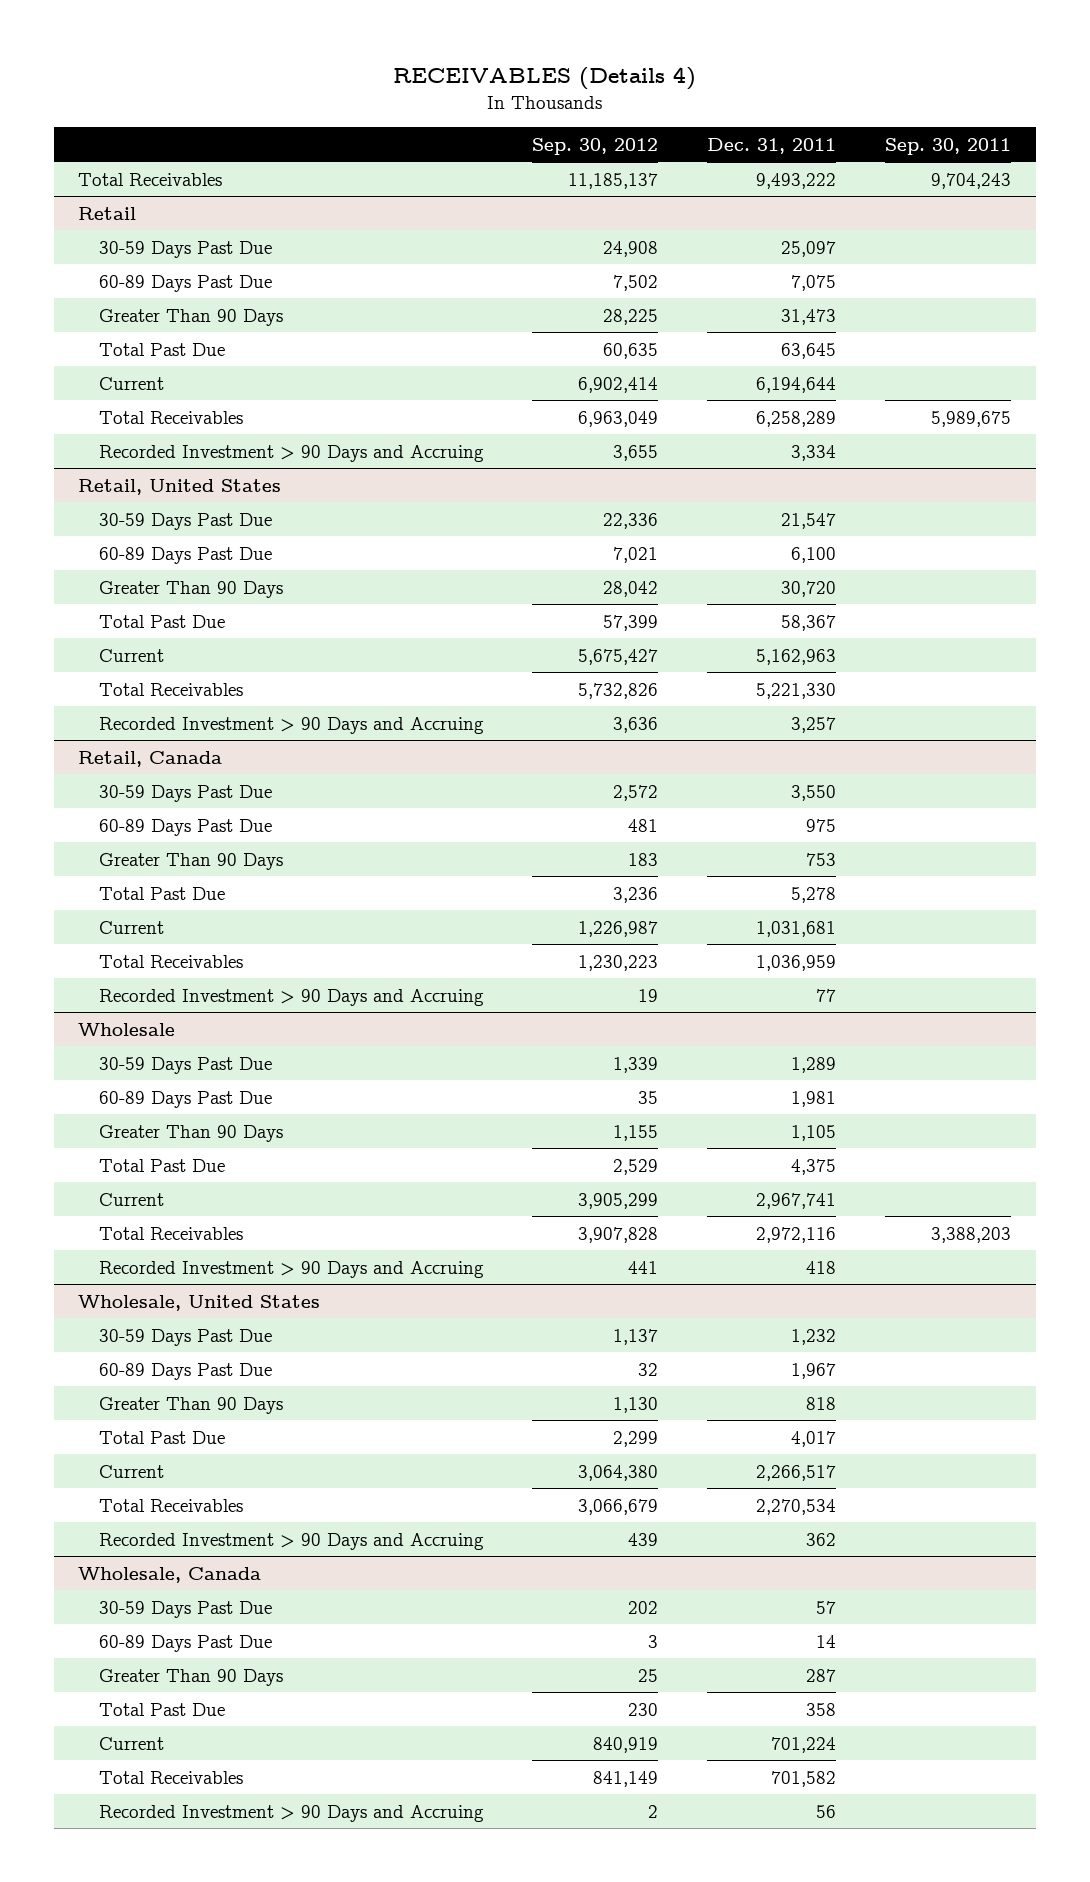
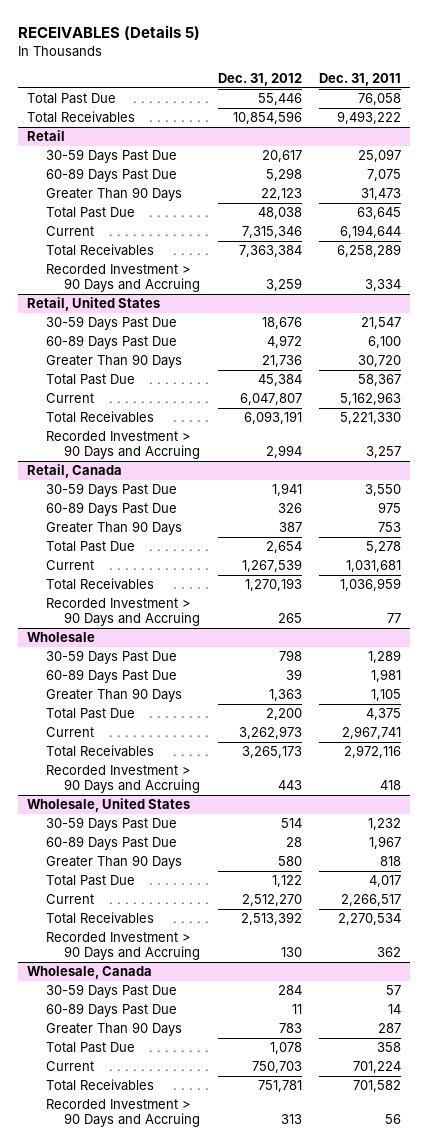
- RECEIVABLES (Details 4)
+ RECEIVABLES (Details 5)
- | Sep. 30, 2012 | Dec. 31, 2011 | Sep. 30, 2011
+ | Dec. 31, 2012 | Dec. 31, 2011
+ Total Past Due | 55,446 | 76,058

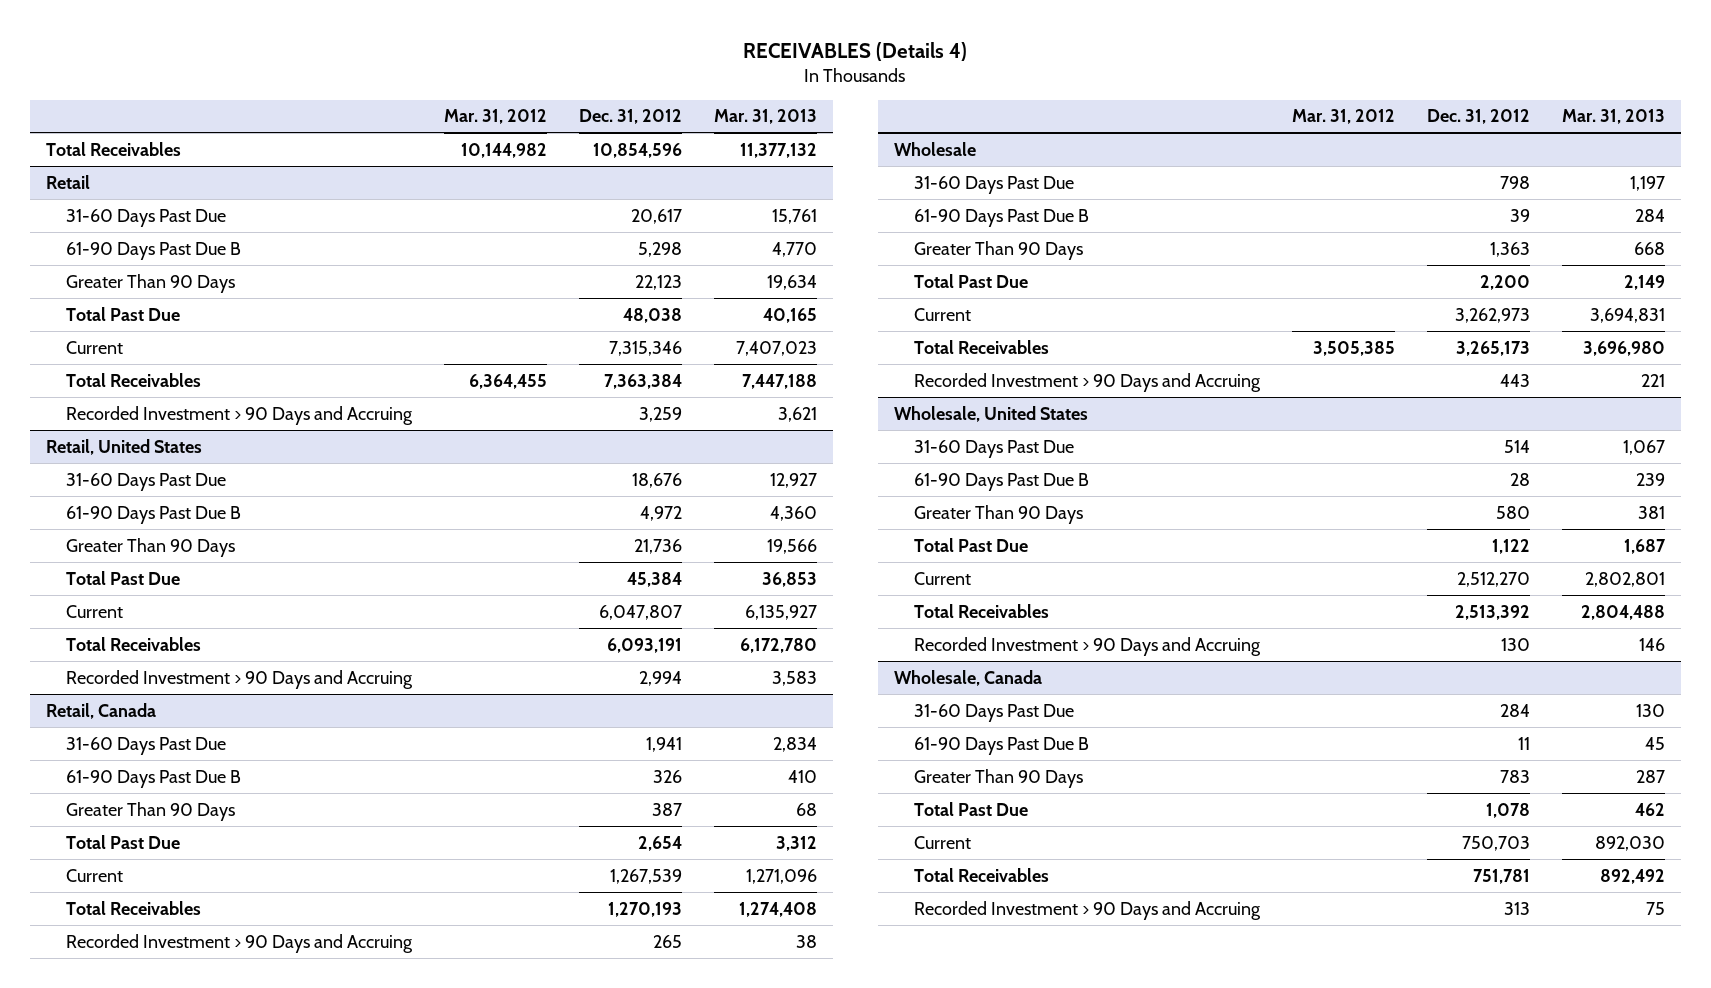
- RECEIVABLES (Details 5)
+ RECEIVABLES (Details 4)
- | Dec. 31, 2012 | Dec. 31, 2011
+ | Mar. 31, 2012 | Dec. 31, 2012 | Mar. 31, 2013
- Total Past Due | 55,446 | 76,058
@ Retail
- 30-59 Days Past Due | 20,617 | 25,097
- 60-89 Days Past Due | 5,298 | 7,075
+ 31-60 Days Past Due | | 20,617 | 15,761
+ 61-90 Days Past Due B | | 5,298 | 4,770
@ Retail, United States
- 30-59 Days Past Due | 18,676 | 21,547
- 60-89 Days Past Due | 4,972 | 6,100
+ 31-60 Days Past Due | | 18,676 | 12,927
+ 61-90 Days Past Due B | | 4,972 | 4,360
@ Retail, Canada
- 30-59 Days Past Due | 1,941 | 3,550
- 60-89 Days Past Due | 326 | 975
+ 31-60 Days Past Due | | 1,941 | 2,834
+ 61-90 Days Past Due B | | 326 | 410
@ Wholesale
- 30-59 Days Past Due | 798 | 1,289
- 60-89 Days Past Due | 39 | 1,981
+ 31-60 Days Past Due | | 798 | 1,197
+ 61-90 Days Past Due B | | 39 | 284
@ Wholesale, United States
- 30-59 Days Past Due | 514 | 1,232
- 60-89 Days Past Due | 28 | 1,967
+ 31-60 Days Past Due | | 514 | 1,067
+ 61-90 Days Past Due B | | 28 | 239
@ Wholesale, Canada
- 30-59 Days Past Due | 284 | 57
- 60-89 Days Past Due | 11 | 14
+ 31-60 Days Past Due | | 284 | 130
+ 61-90 Days Past Due B | | 11 | 45

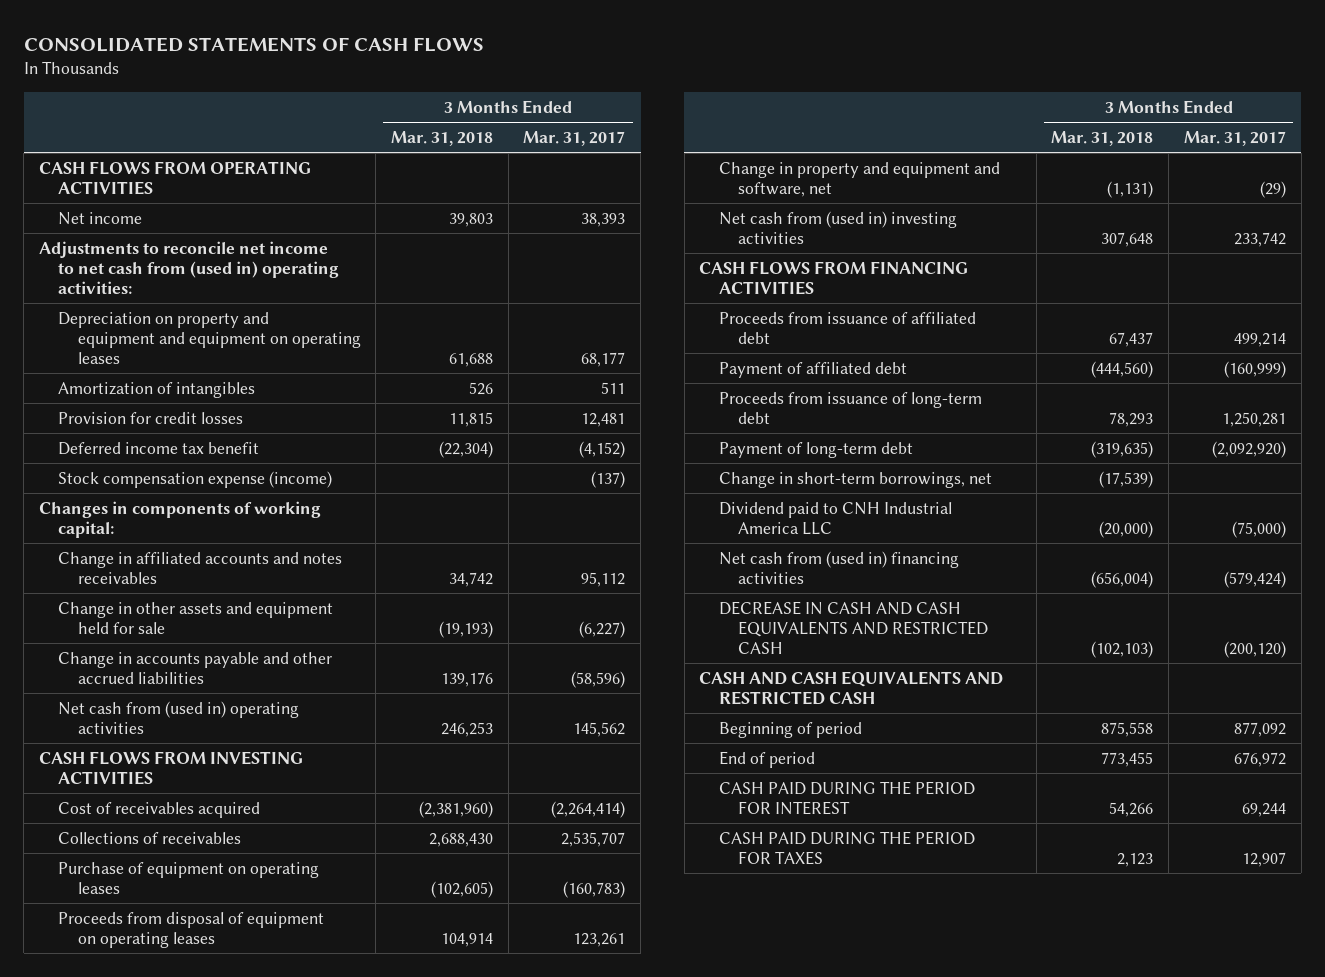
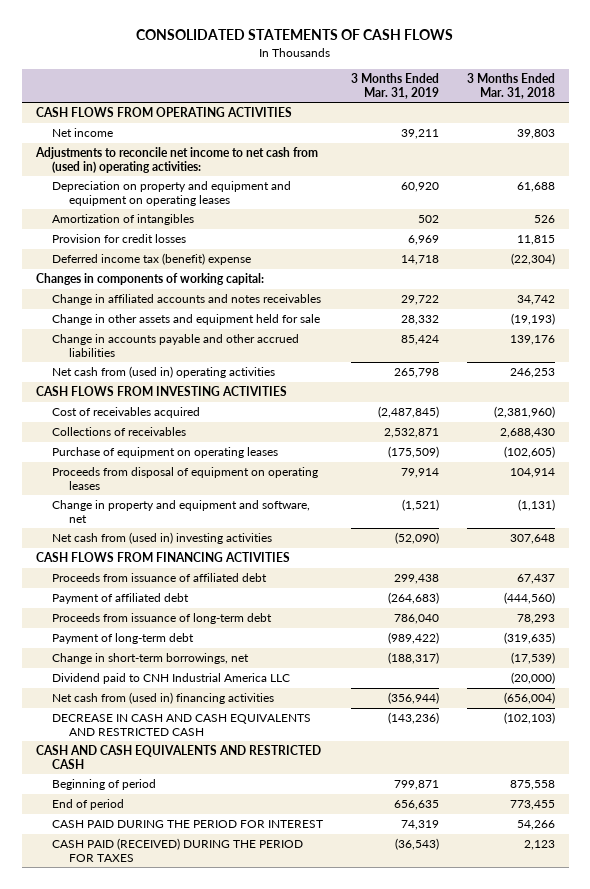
- | 3 Months Ended Mar. 31, 2018 | 3 Months Ended Mar. 31, 2017
+ | 3 Months Ended Mar. 31, 2019 | 3 Months Ended Mar. 31, 2018
- Deferred income tax benefit | (22,304) | (4,152)
- Stock compensation expense (income) | | (137)
+ Deferred income tax (benefit) expense | 14,718 | (22,304)
- CASH PAID DURING THE PERIOD FOR TAXES | 2,123 | 12,907
+ CASH PAID (RECEIVED) DURING THE PERIOD FOR TAXES | (36,543) | 2,123

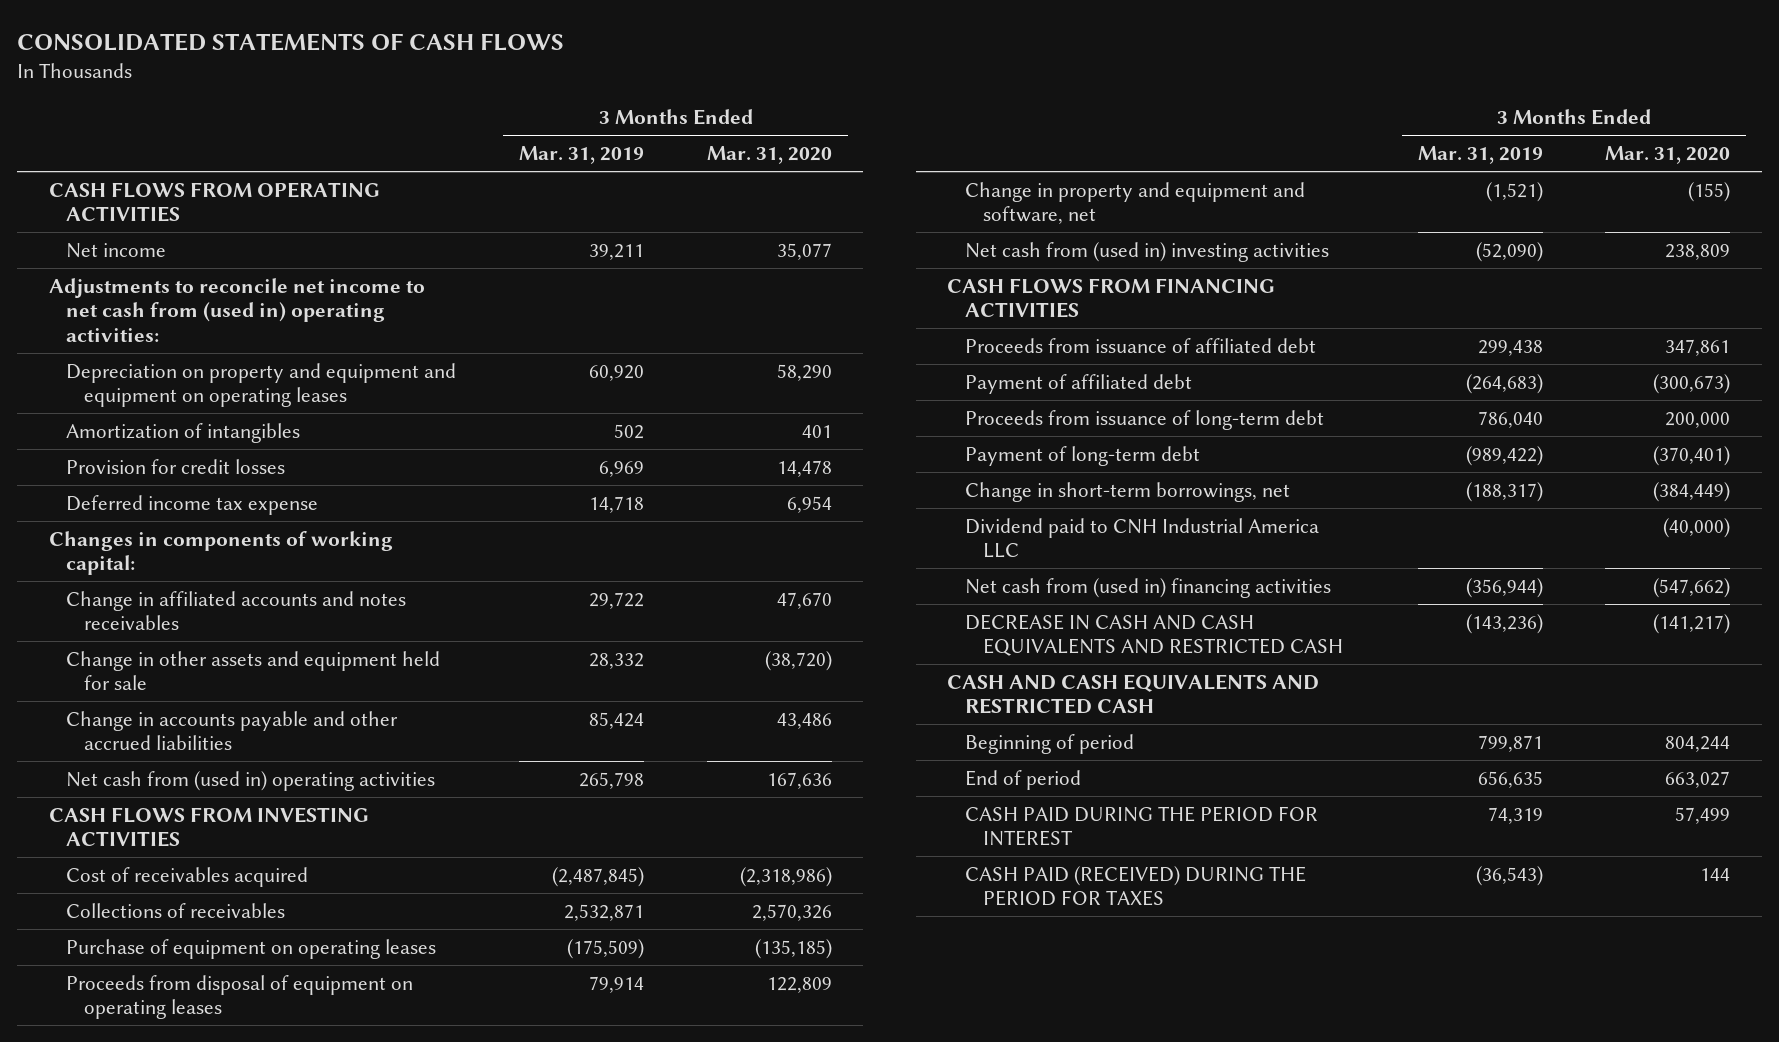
- | 3 Months Ended Mar. 31, 2019 | 3 Months Ended Mar. 31, 2018
+ | 3 Months Ended Mar. 31, 2019 | 3 Months Ended Mar. 31, 2020
- Deferred income tax (benefit) expense | 14,718 | (22,304)
+ Deferred income tax expense | 14,718 | 6,954

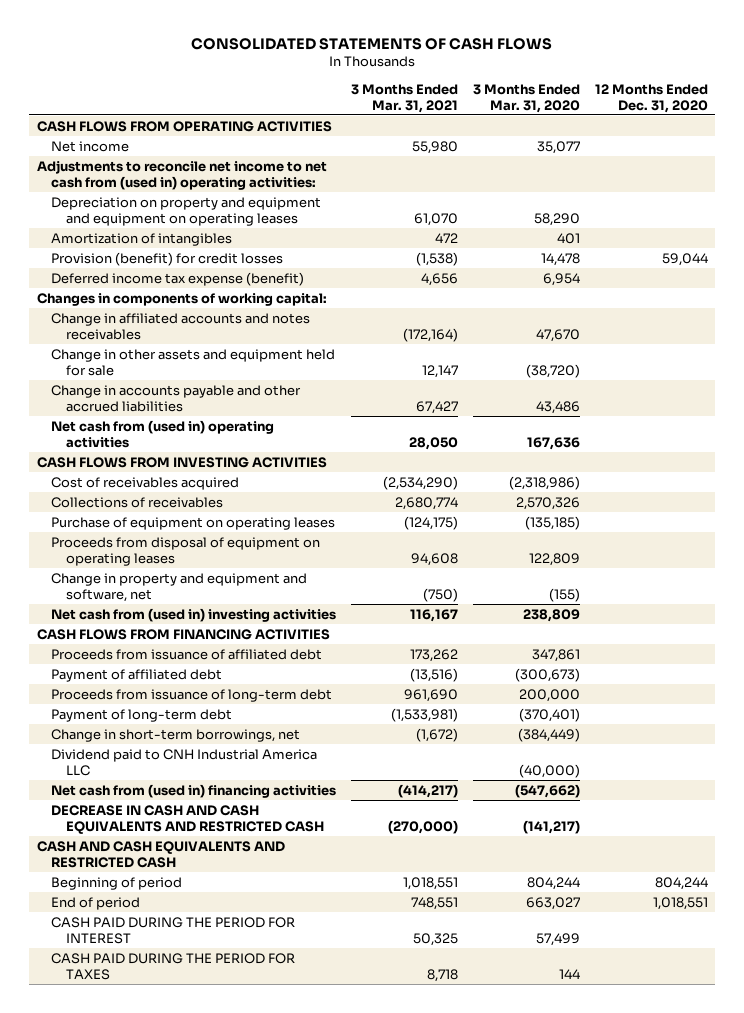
- | 3 Months Ended Mar. 31, 2019 | 3 Months Ended Mar. 31, 2020
+ | 3 Months Ended Mar. 31, 2021 | 3 Months Ended Mar. 31, 2020 | 12 Months Ended Dec. 31, 2020
- Provision for credit losses | 6,969 | 14,478
- Deferred income tax expense | 14,718 | 6,954
+ Provision (benefit) for credit losses | (1,538) | 14,478 | 59,044
+ Deferred income tax expense (benefit) | 4,656 | 6,954 |
- CASH PAID (RECEIVED) DURING THE PERIOD FOR TAXES | (36,543) | 144
+ CASH PAID DURING THE PERIOD FOR TAXES | 8,718 | 144 |

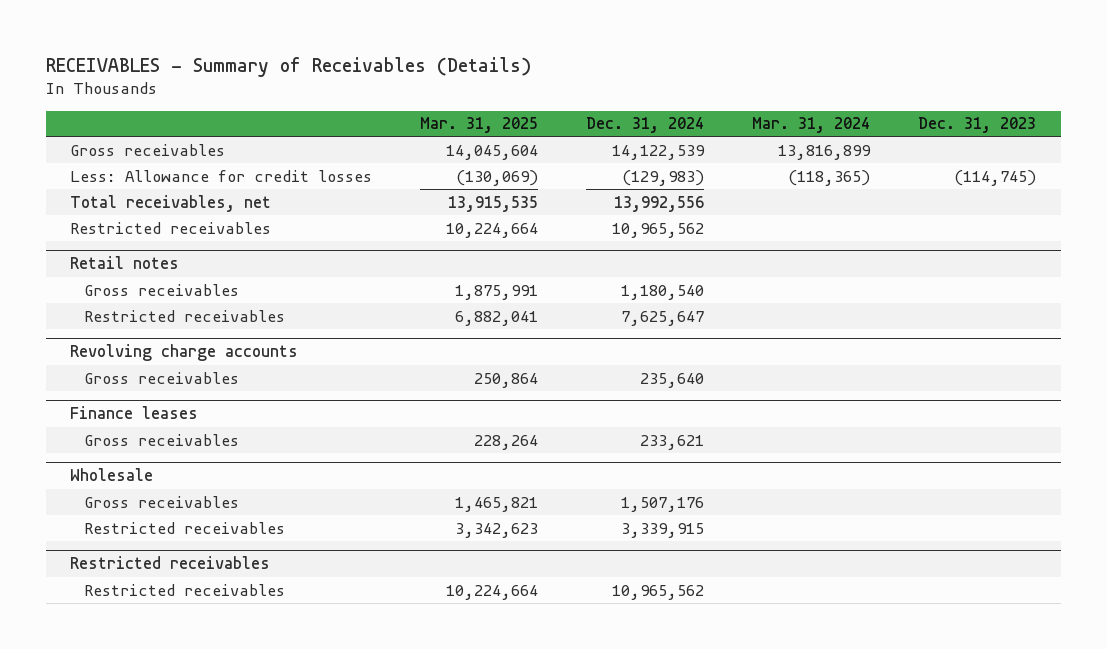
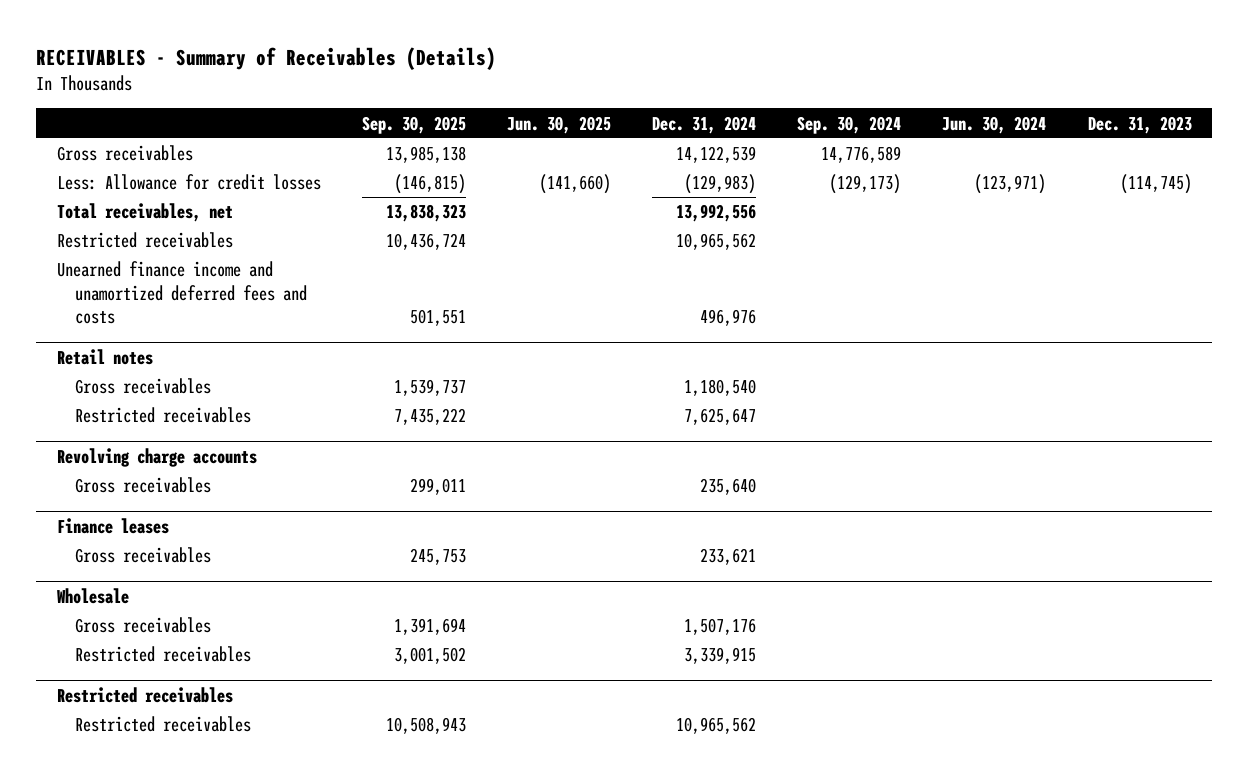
- | Mar. 31, 2025 | Dec. 31, 2024 | Mar. 31, 2024 | Dec. 31, 2023
+ | Sep. 30, 2025 | Jun. 30, 2025 | Dec. 31, 2024 | Sep. 30, 2024 | Jun. 30, 2024 | Dec. 31, 2023
+ Unearned finance income and unamortized deferred fees and costs | 501,551 | | 496,976 | | |

